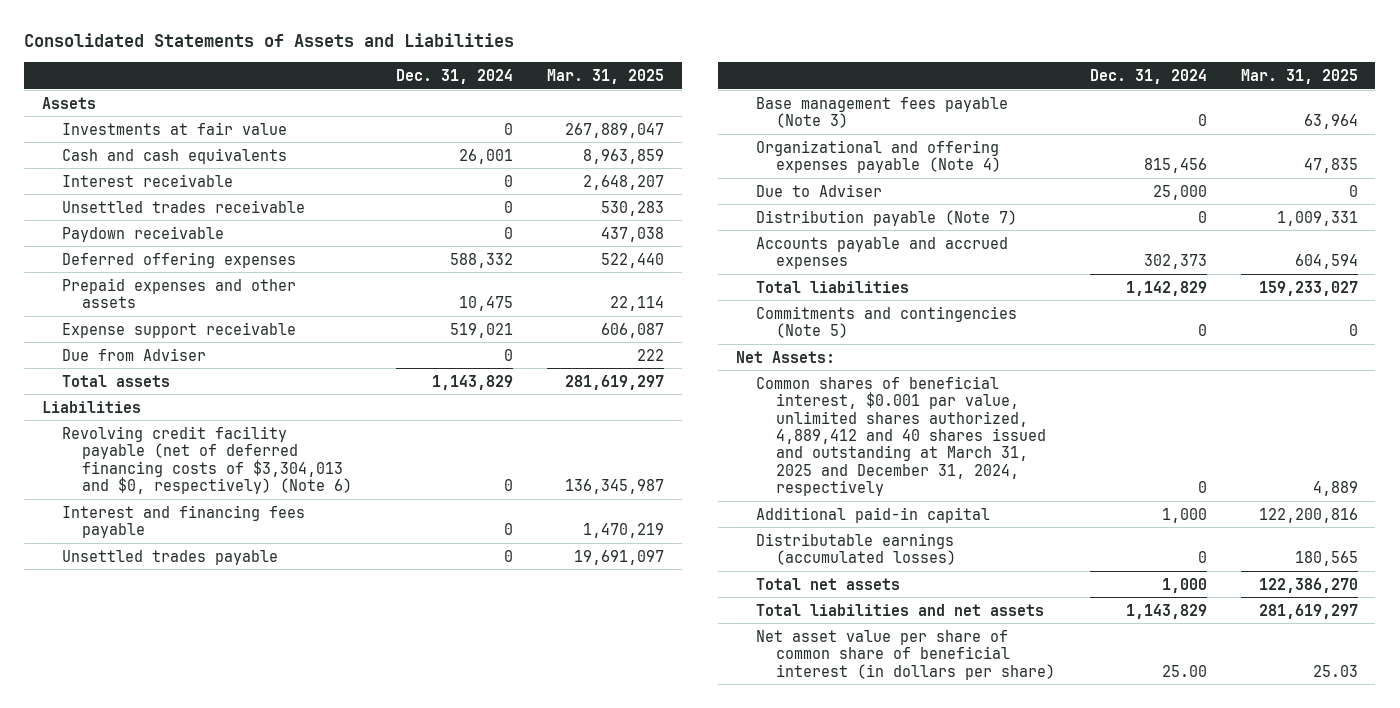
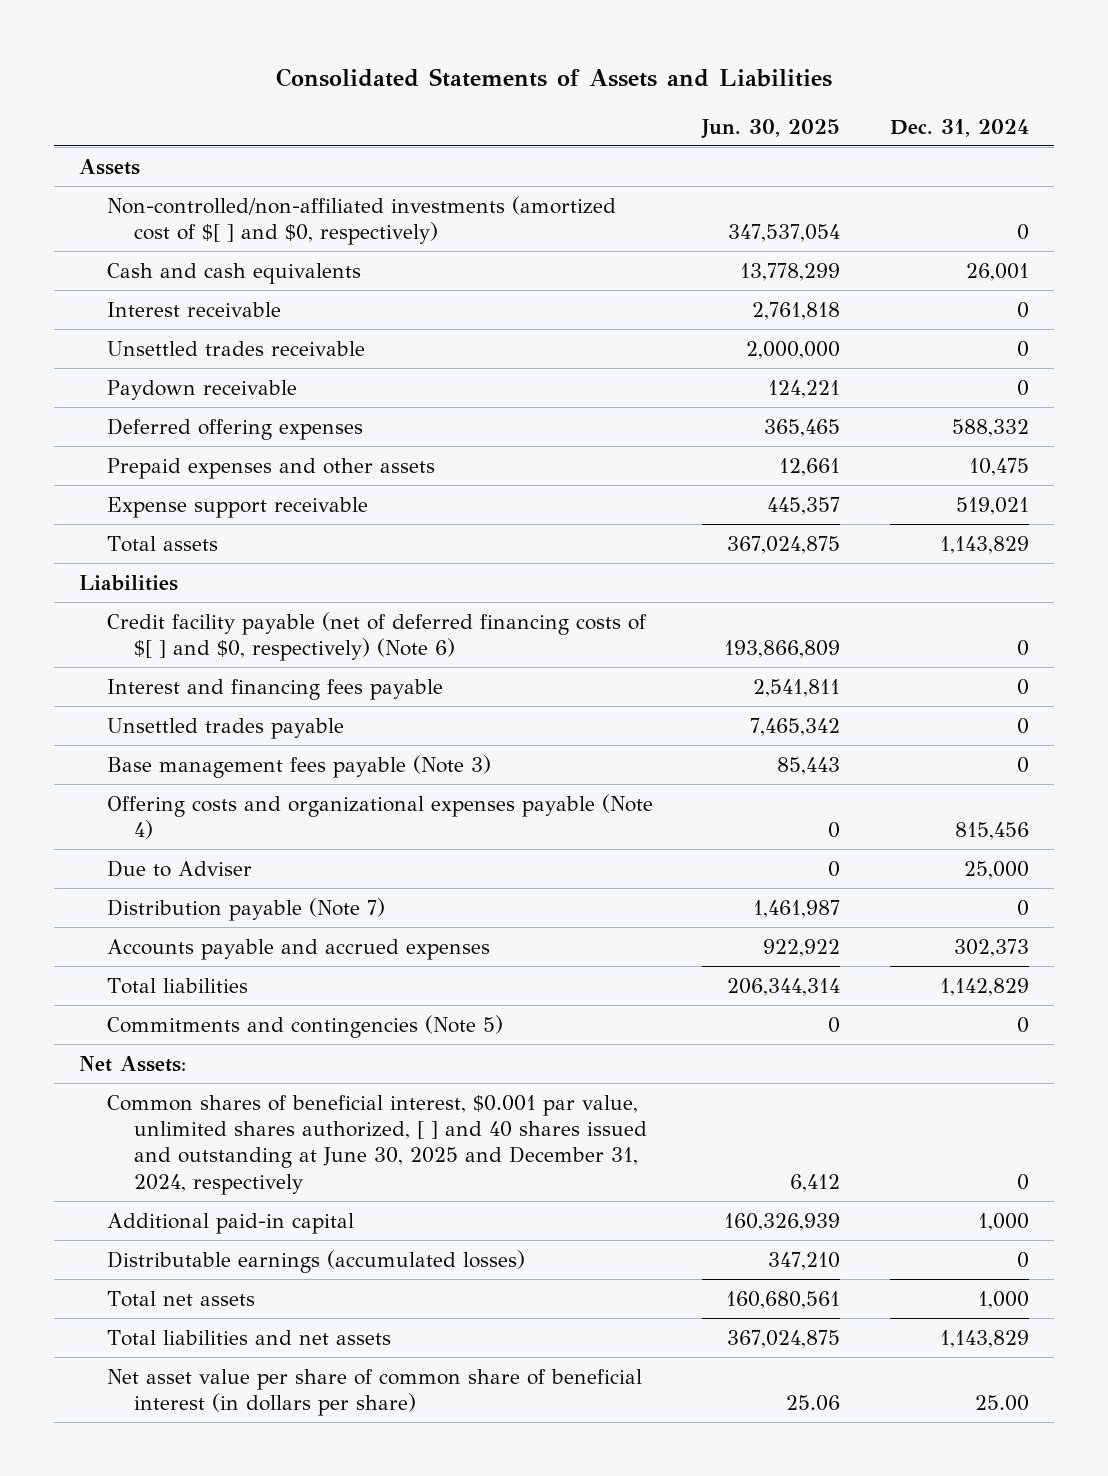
- | Dec. 31, 2024 | Mar. 31, 2025
+ | Jun. 30, 2025 | Dec. 31, 2024
- Investments at fair value | 0 | 267,889,047
+ Non-controlled/non-affiliated investments (amortized cost of $[ ] and $0, respectively) | 347,537,054 | 0
- Due from Adviser | 0 | 222
- Revolving credit facility payable (net of deferred financing costs of $3,304,013 and $0, respectively) (Note 6) | 0 | 136,345,987
+ Credit facility payable (net of deferred financing costs of $[ ] and $0, respectively) (Note 6) | 193,866,809 | 0
- Organizational and offering expenses payable (Note 4) | 815,456 | 47,835
+ Offering costs and organizational expenses payable (Note 4) | 0 | 815,456
- Common shares of beneficial interest, $0.001 par value, unlimited shares authorized, 4,889,412 and 40 shares issued and outstanding at March 31, 2025 and December 31, 2024, respectively | 0 | 4,889
+ Common shares of beneficial interest, $0.001 par value, unlimited shares authorized, [ ] and 40 shares issued and outstanding at June 30, 2025 and December 31, 2024, respectively | 6,412 | 0

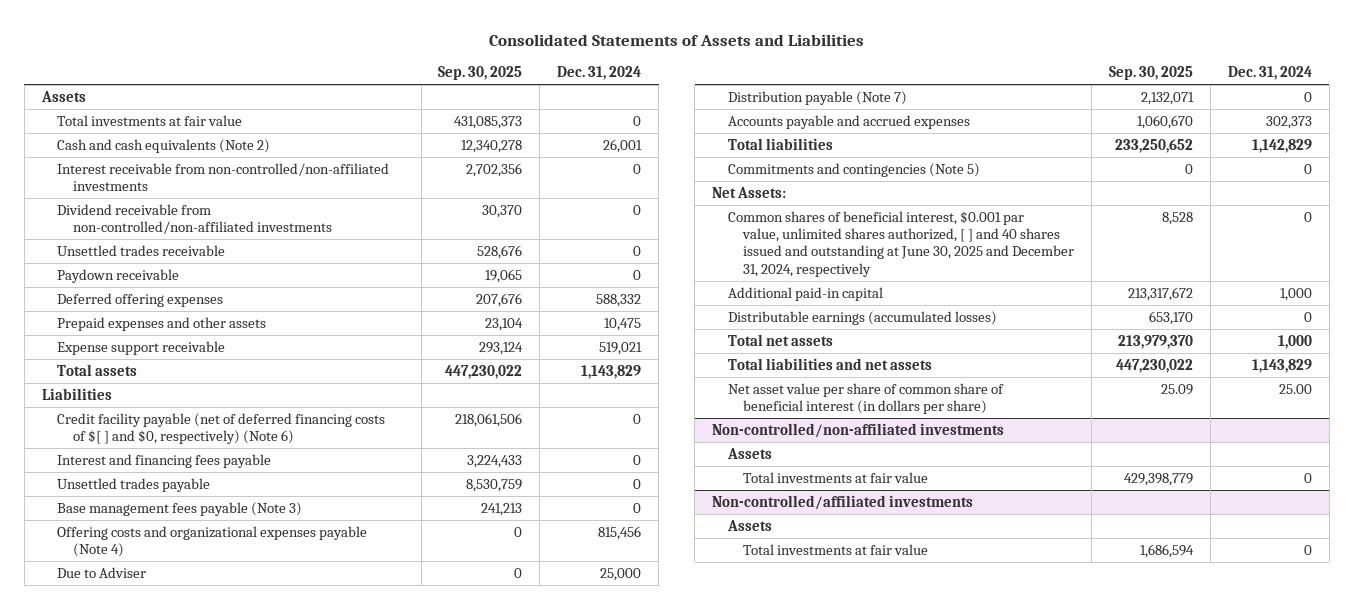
- | Jun. 30, 2025 | Dec. 31, 2024
+ | Sep. 30, 2025 | Dec. 31, 2024
- Non-controlled/non-affiliated investments (amortized cost of $[ ] and $0, respectively) | 347,537,054 | 0
- Cash and cash equivalents | 13,778,299 | 26,001
- Interest receivable | 2,761,818 | 0
+ Total investments at fair value | 431,085,373 | 0
+ Cash and cash equivalents (Note 2) | 12,340,278 | 26,001
+ Interest receivable from non-controlled/non-affiliated investments | 2,702,356 | 0
+ Dividend receivable from non-controlled/non-affiliated investments | 30,370 | 0
+ Non-controlled/non-affiliated investments
+ Assets
+ Total investments at fair value | 429,398,779 | 0
+ Non-controlled/affiliated investments
+ Assets
+ Total investments at fair value | 1,686,594 | 0

